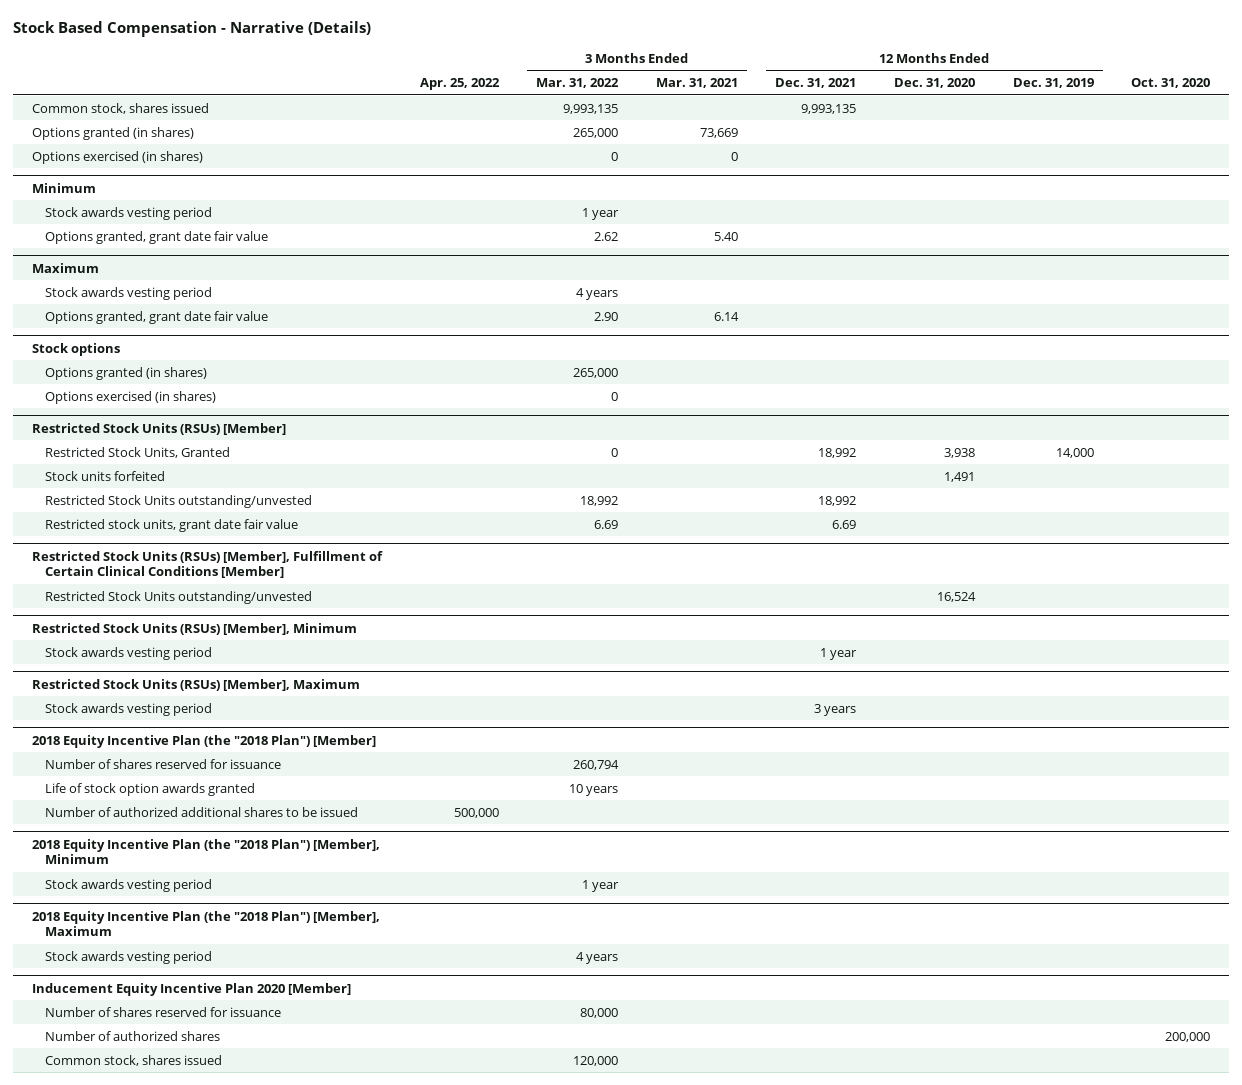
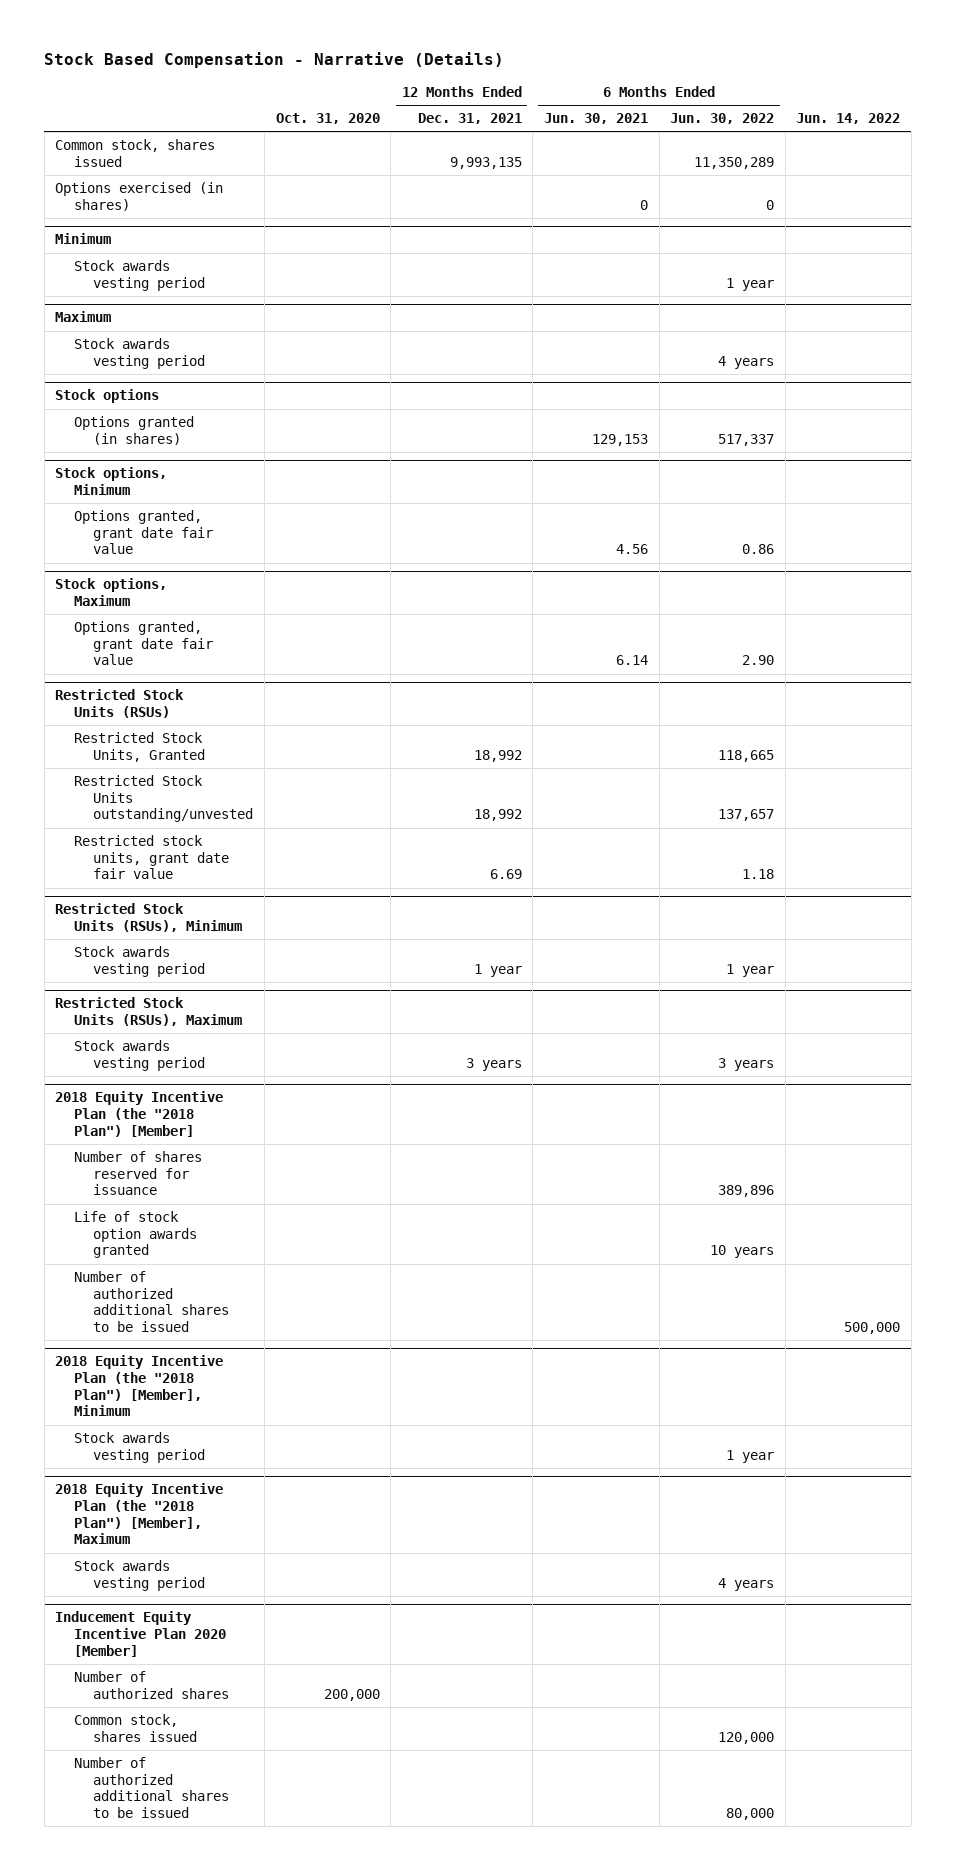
- | Apr. 25, 2022 | 3 Months Ended Mar. 31, 2022 | 3 Months Ended Mar. 31, 2021 | 12 Months Ended Dec. 31, 2021 | 12 Months Ended Dec. 31, 2020 | 12 Months Ended Dec. 31, 2019 | Oct. 31, 2020
+ | Oct. 31, 2020 | 12 Months Ended Dec. 31, 2021 | 6 Months Ended Jun. 30, 2021 | 6 Months Ended Jun. 30, 2022 | Jun. 14, 2022
- Options granted (in shares) | | 265,000 | 73,669 | | | |
@ Minimum
- Options granted, grant date fair value | | 2.62 | 5.40 | | | |
@ Maximum
- Options granted, grant date fair value | | 2.90 | 6.14 | | | |
@ Stock options
- Options exercised (in shares) | | 0 | | | | |
- Restricted Stock Units (RSUs) [Member]
+ Stock options, Minimum
+ Options granted, grant date fair value | | | 4.56 | 0.86 |
+ Stock options, Maximum
+ Options granted, grant date fair value | | | 6.14 | 2.90 |
+ Restricted Stock Units (RSUs)
- Stock units forfeited | | | | | 1,491 | |
- Restricted Stock Units (RSUs) [Member], Fulfillment of Certain Clinical Conditions [Member]
- Restricted Stock Units outstanding/unvested | | | | | 16,524 | |
- Restricted Stock Units (RSUs) [Member], Minimum
+ Restricted Stock Units (RSUs), Minimum
- Restricted Stock Units (RSUs) [Member], Maximum
+ Restricted Stock Units (RSUs), Maximum
@ Inducement Equity Incentive Plan 2020 [Member]
- Number of shares reserved for issuance | | 80,000 | | | | |
+ Number of authorized additional shares to be issued | | | | 80,000 |

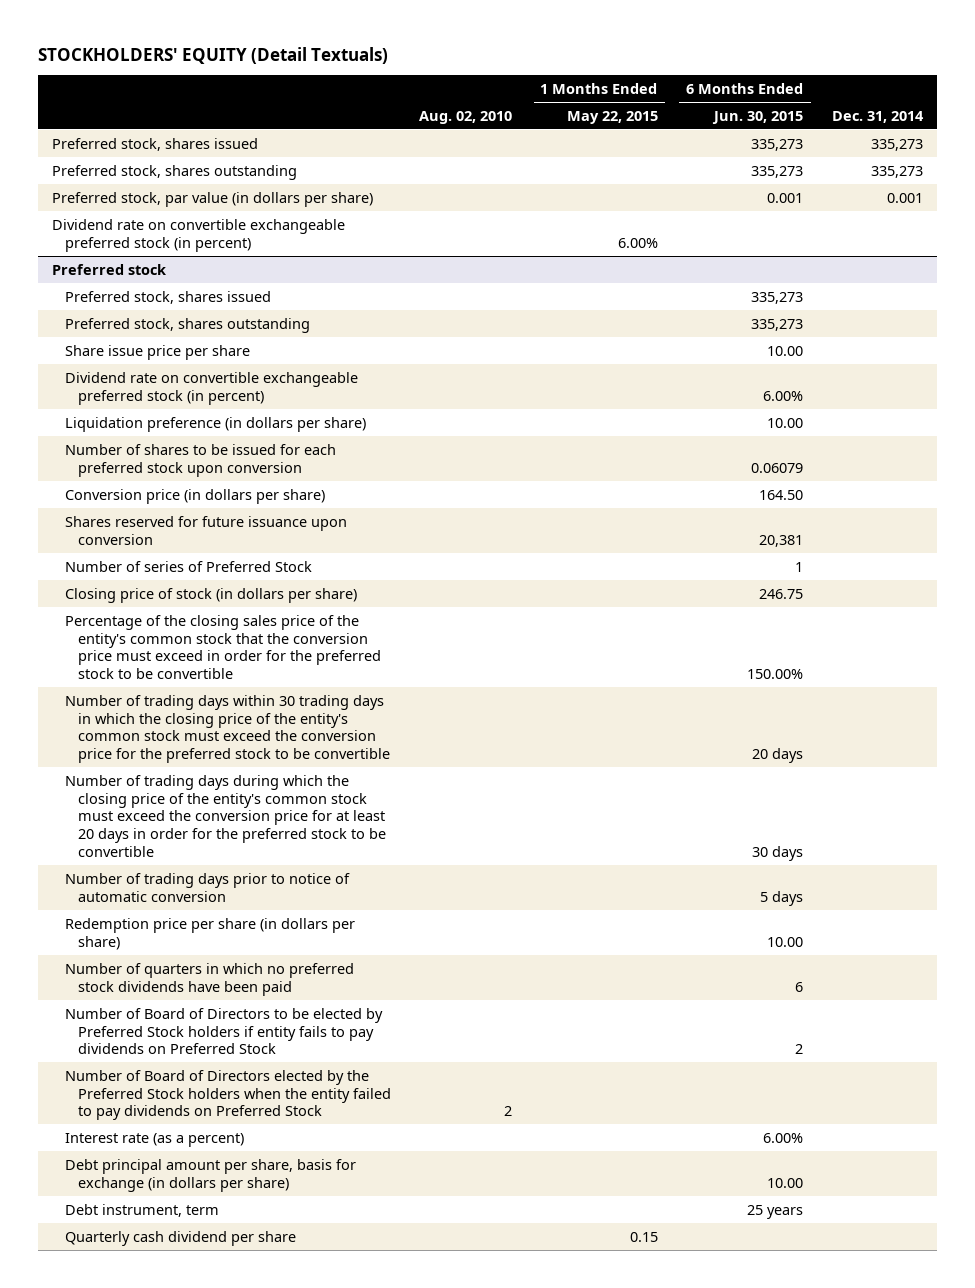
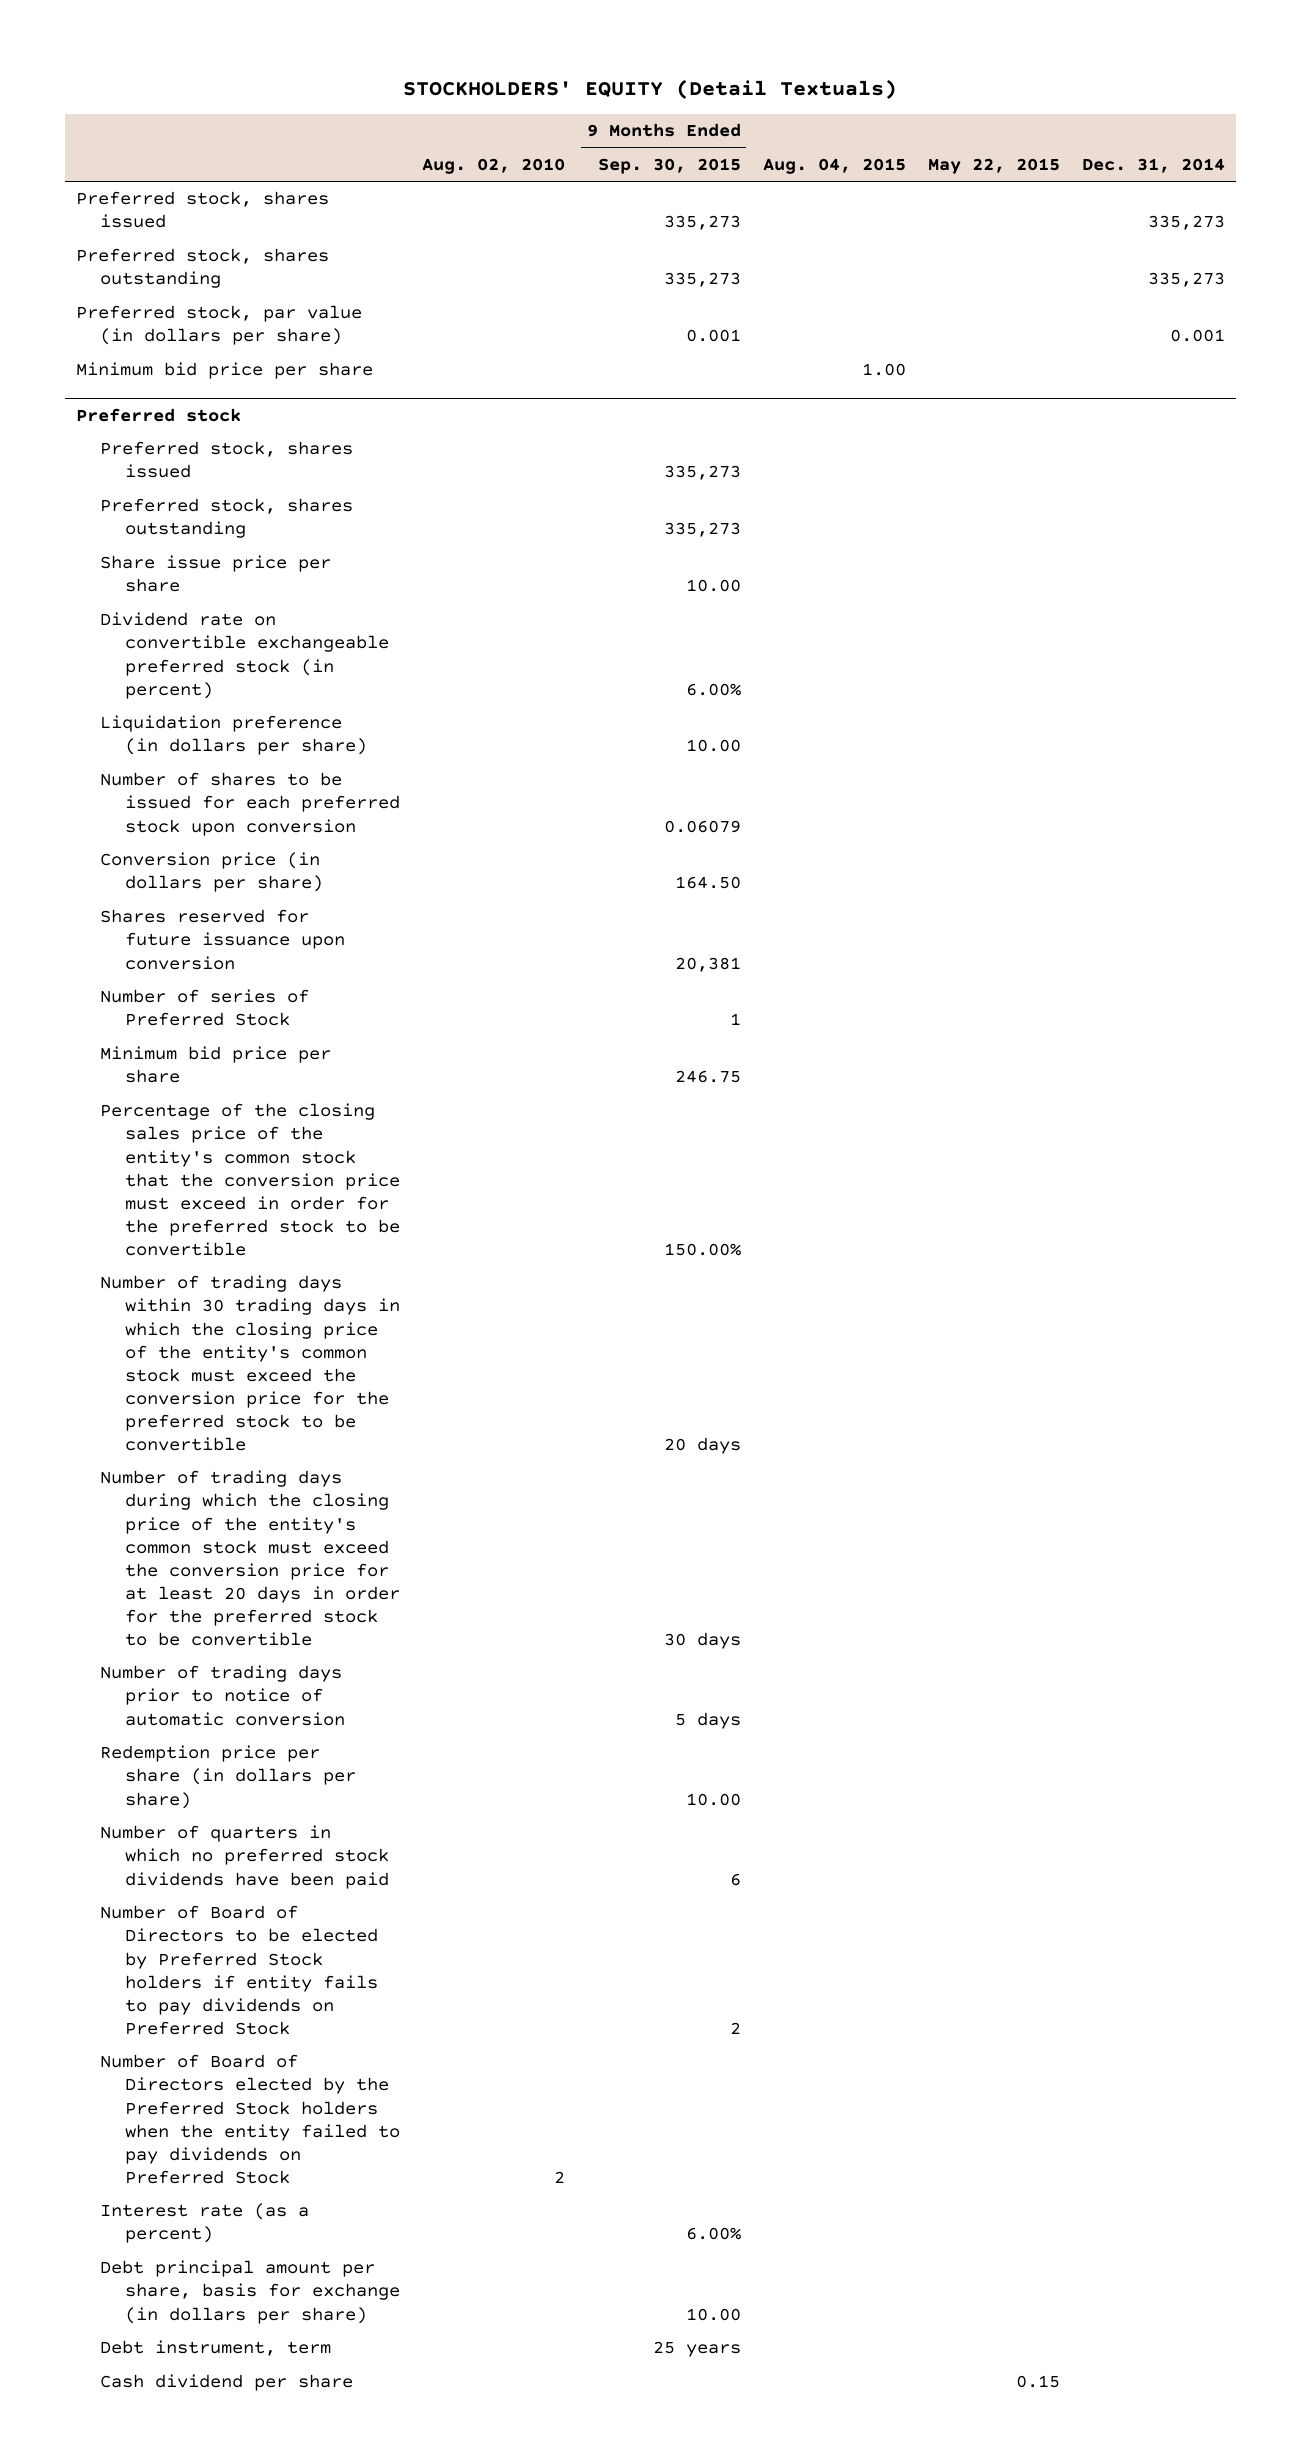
- | Aug. 02, 2010 | 1 Months Ended May 22, 2015 | 6 Months Ended Jun. 30, 2015 | Dec. 31, 2014
+ | Aug. 02, 2010 | 9 Months Ended Sep. 30, 2015 | Aug. 04, 2015 | May 22, 2015 | Dec. 31, 2014
- Dividend rate on convertible exchangeable preferred stock (in percent) | | 6.00% | |
+ Minimum bid price per share | | | 1.00 | |
@ Preferred stock
- Closing price of stock (in dollars per share) | | | 246.75 |
+ Minimum bid price per share | | 246.75 | | |
- Quarterly cash dividend per share | | 0.15 | |
+ Cash dividend per share | | | | 0.15 |

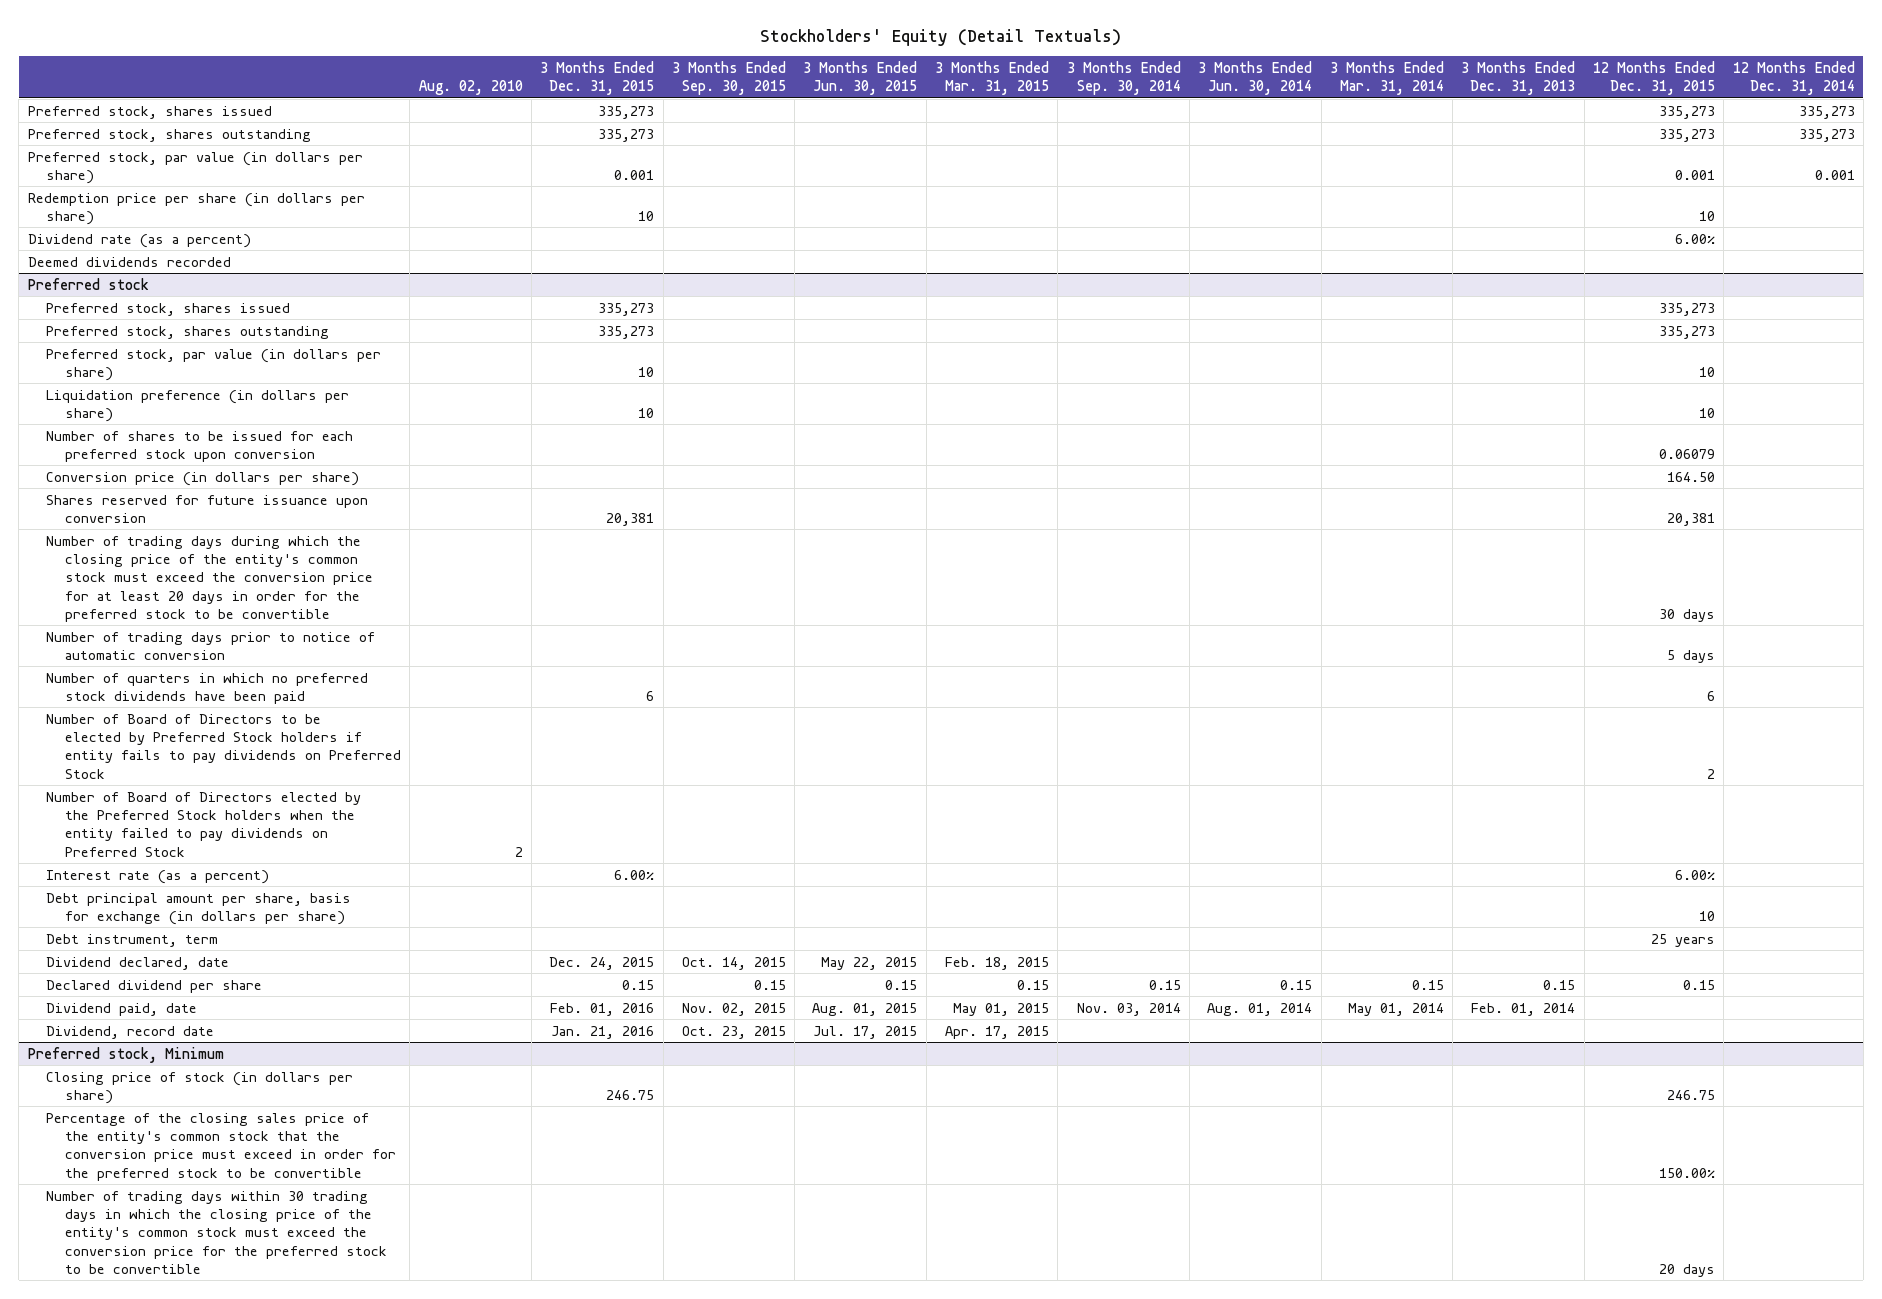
- STOCKHOLDERS' EQUITY (Detail Textuals)
+ Stockholders' Equity (Detail Textuals)
- | Aug. 02, 2010 | 9 Months Ended Sep. 30, 2015 | Aug. 04, 2015 | May 22, 2015 | Dec. 31, 2014
+ | Aug. 02, 2010 | 3 Months Ended Dec. 31, 2015 | 3 Months Ended Sep. 30, 2015 | 3 Months Ended Jun. 30, 2015 | 3 Months Ended Mar. 31, 2015 | 3 Months Ended Sep. 30, 2014 | 3 Months Ended Jun. 30, 2014 | 3 Months Ended Mar. 31, 2014 | 3 Months Ended Dec. 31, 2013 | 12 Months Ended Dec. 31, 2015 | 12 Months Ended Dec. 31, 2014
- Minimum bid price per share | | | 1.00 | |
+ Redemption price per share (in dollars per share) | | 10 | | | | | | | | 10 |
+ Dividend rate (as a percent) | | | | | | | | | | 6.00% |
+ Deemed dividends recorded
@ Preferred stock
- Share issue price per share | | 10.00 | | |
- Dividend rate on convertible exchangeable preferred stock (in percent) | | 6.00% | | |
+ Preferred stock, par value (in dollars per share) | | 10 | | | | | | | | 10 |
- Number of series of Preferred Stock | | 1 | | |
- Minimum bid price per share | | 246.75 | | |
- Percentage of the closing sales price of the entity's common stock that the conversion price must exceed in order for the preferred stock to be convertible | | 150.00% | | |
- Number of trading days within 30 trading days in which the closing price of the entity's common stock must exceed the conversion price for the preferred stock to be convertible | | 20 days | | |
- Redemption price per share (in dollars per share) | | 10.00 | | |
- Cash dividend per share | | | | 0.15 |
+ Dividend declared, date | | Dec. 24, 2015 | Oct. 14, 2015 | May 22, 2015 | Feb. 18, 2015 | | | | | |
+ Declared dividend per share | | 0.15 | 0.15 | 0.15 | 0.15 | 0.15 | 0.15 | 0.15 | 0.15 | 0.15 |
+ Dividend paid, date | | Feb. 01, 2016 | Nov. 02, 2015 | Aug. 01, 2015 | May 01, 2015 | Nov. 03, 2014 | Aug. 01, 2014 | May 01, 2014 | Feb. 01, 2014 | |
+ Dividend, record date | | Jan. 21, 2016 | Oct. 23, 2015 | Jul. 17, 2015 | Apr. 17, 2015 | | | | | |
+ Preferred stock, Minimum
+ Closing price of stock (in dollars per share) | | 246.75 | | | | | | | | 246.75 |
+ Percentage of the closing sales price of the entity's common stock that the conversion price must exceed in order for the preferred stock to be convertible | | | | | | | | | | 150.00% |
+ Number of trading days within 30 trading days in which the closing price of the entity's common stock must exceed the conversion price for the preferred stock to be convertible | | | | | | | | | | 20 days |

